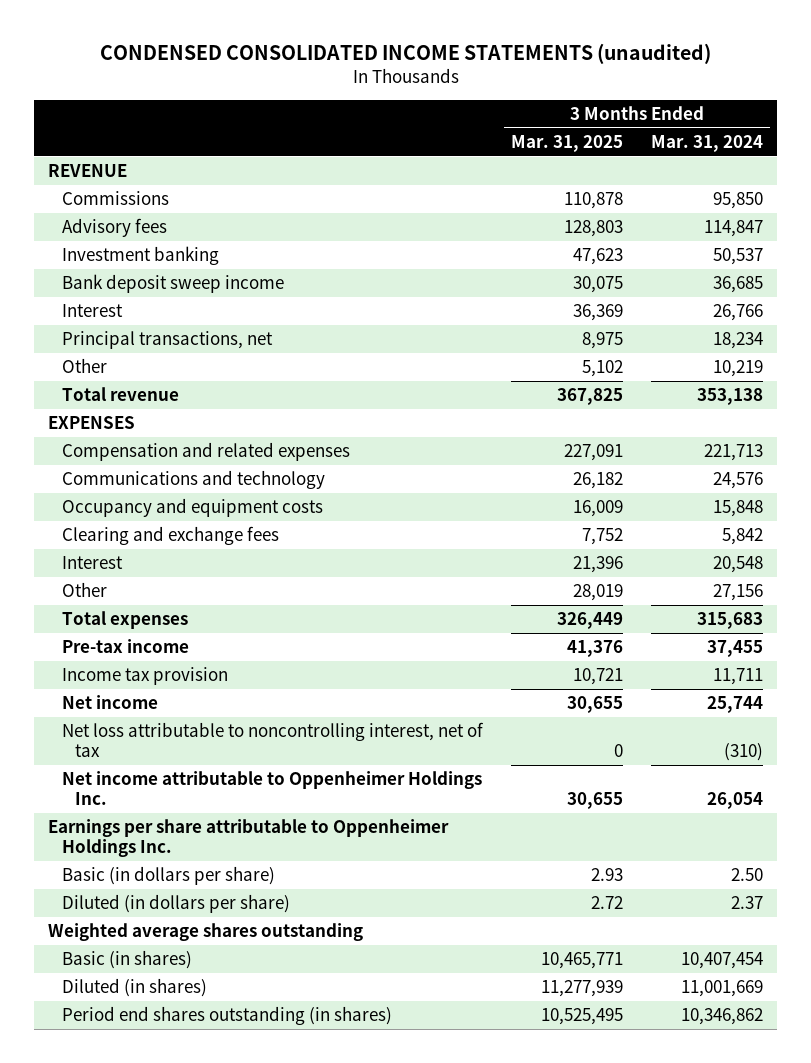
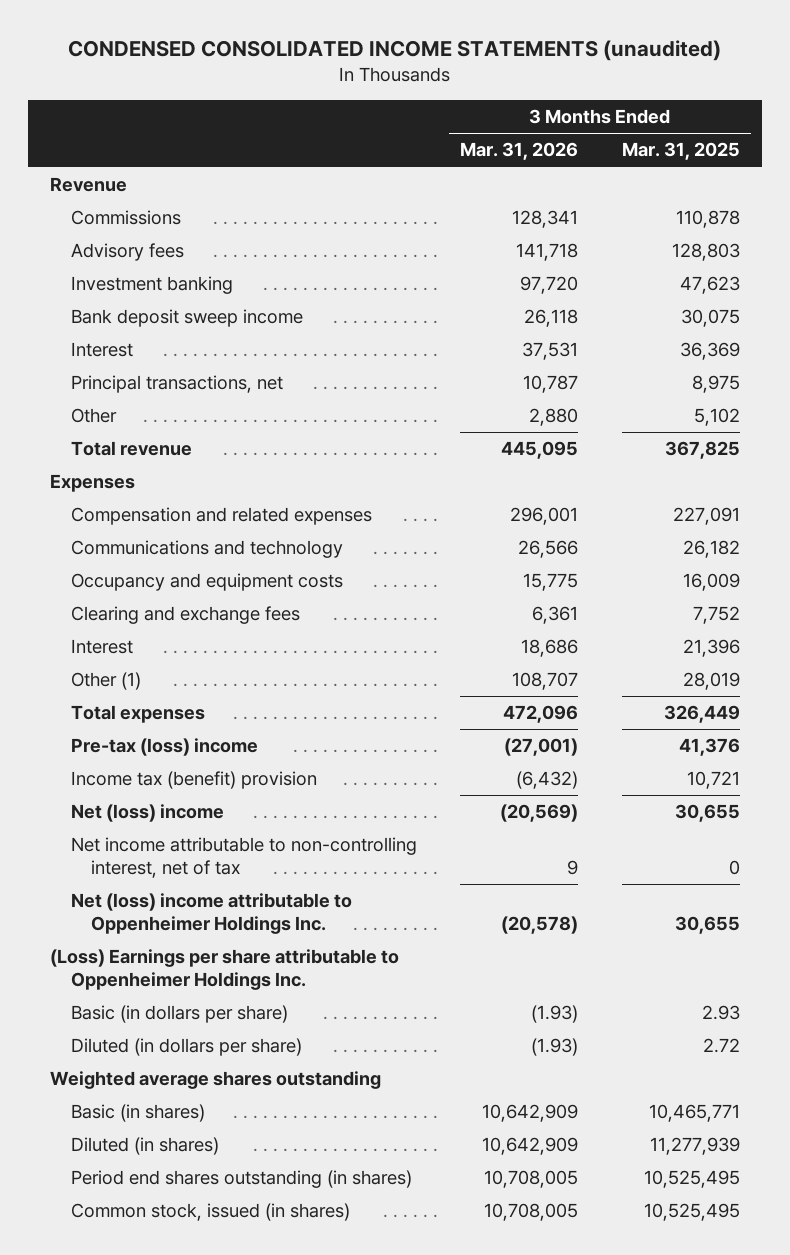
- | 3 Months Ended Mar. 31, 2025 | 3 Months Ended Mar. 31, 2024
+ | 3 Months Ended Mar. 31, 2026 | 3 Months Ended Mar. 31, 2025
- REVENUE
+ Revenue
- EXPENSES
+ Expenses
- Other | 28,019 | 27,156
+ Other (1) | 108,707 | 28,019
- Pre-tax income | 41,376 | 37,455
- Income tax provision | 10,721 | 11,711
- Net income | 30,655 | 25,744
- Net loss attributable to noncontrolling interest, net of tax | 0 | (310)
- Net income attributable to Oppenheimer Holdings Inc. | 30,655 | 26,054
- Earnings per share attributable to Oppenheimer Holdings Inc.
+ Pre-tax (loss) income | (27,001) | 41,376
+ Income tax (benefit) provision | (6,432) | 10,721
+ Net (loss) income | (20,569) | 30,655
+ Net income attributable to non-controlling interest, net of tax | 9 | 0
+ Net (loss) income attributable to Oppenheimer Holdings Inc. | (20,578) | 30,655
+ (Loss) Earnings per share attributable to Oppenheimer Holdings Inc.
+ Common stock, issued (in shares) | 10,708,005 | 10,525,495

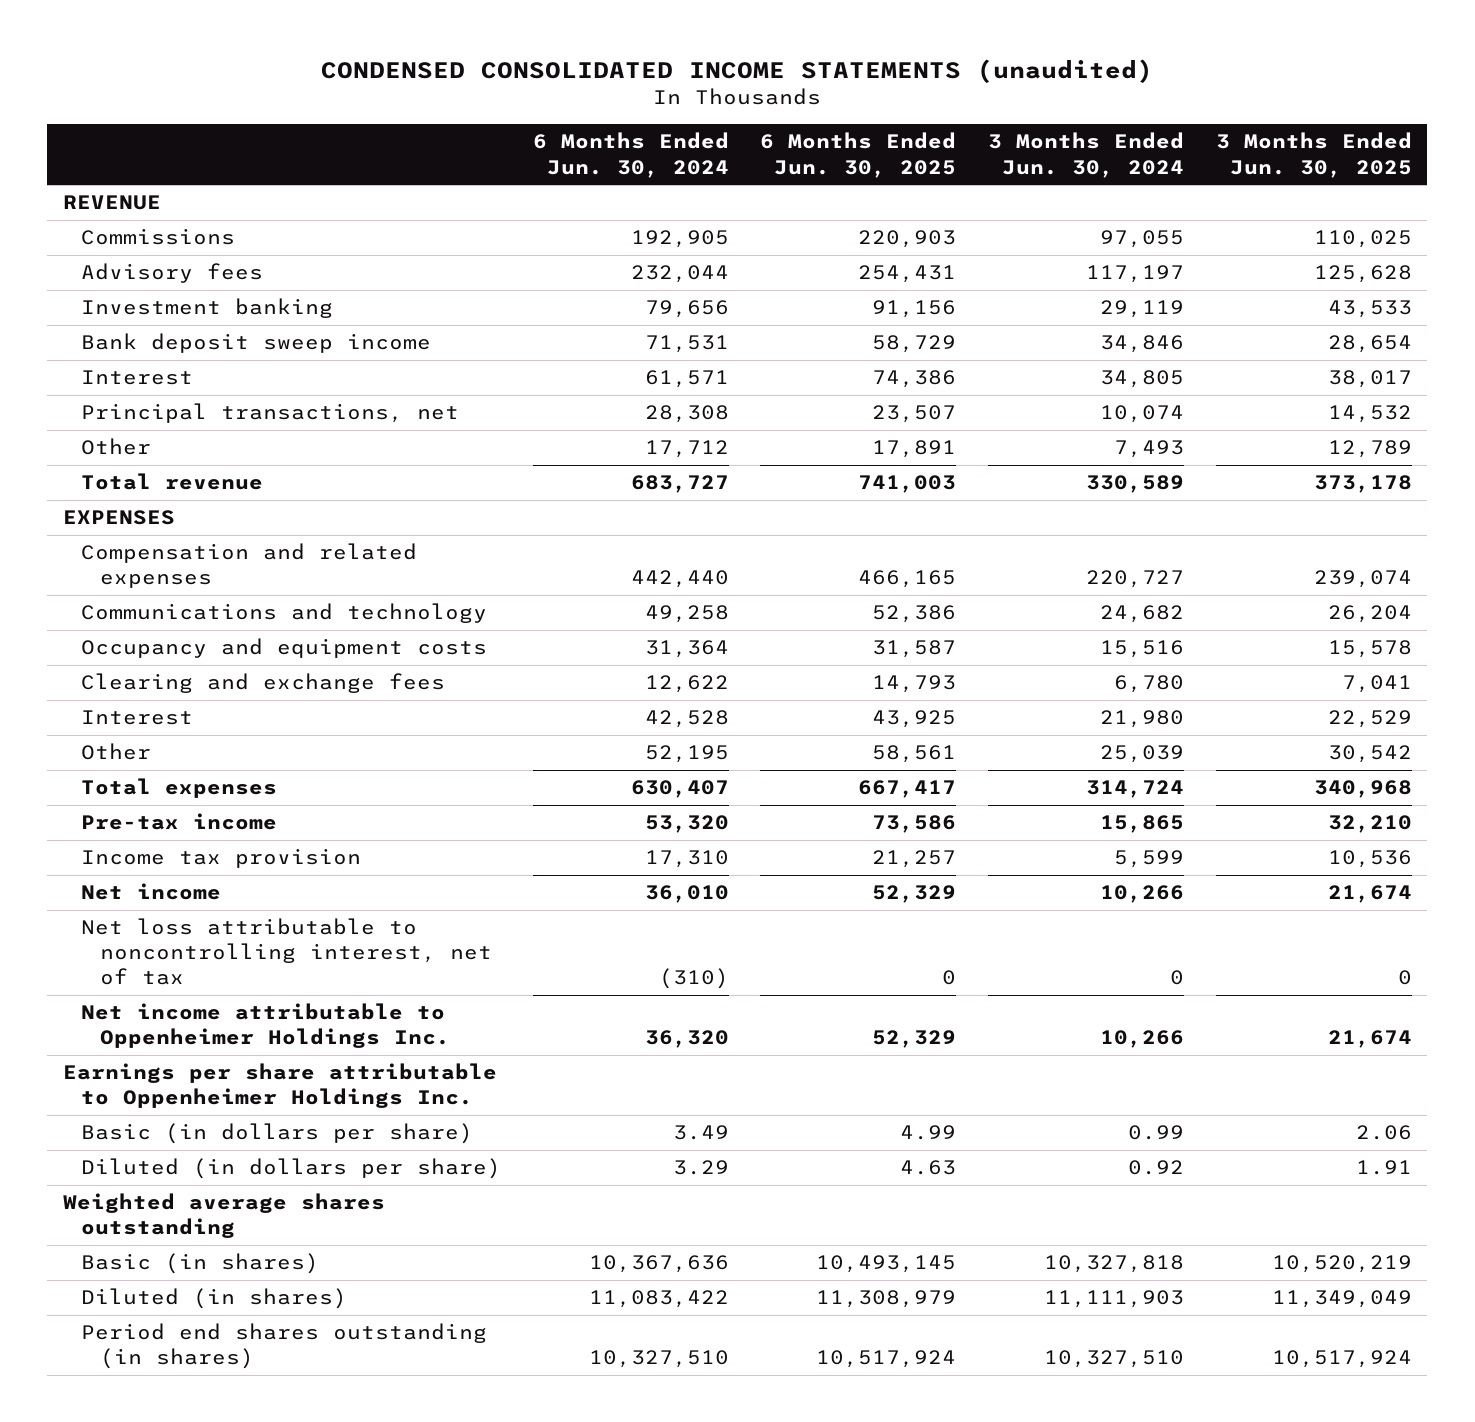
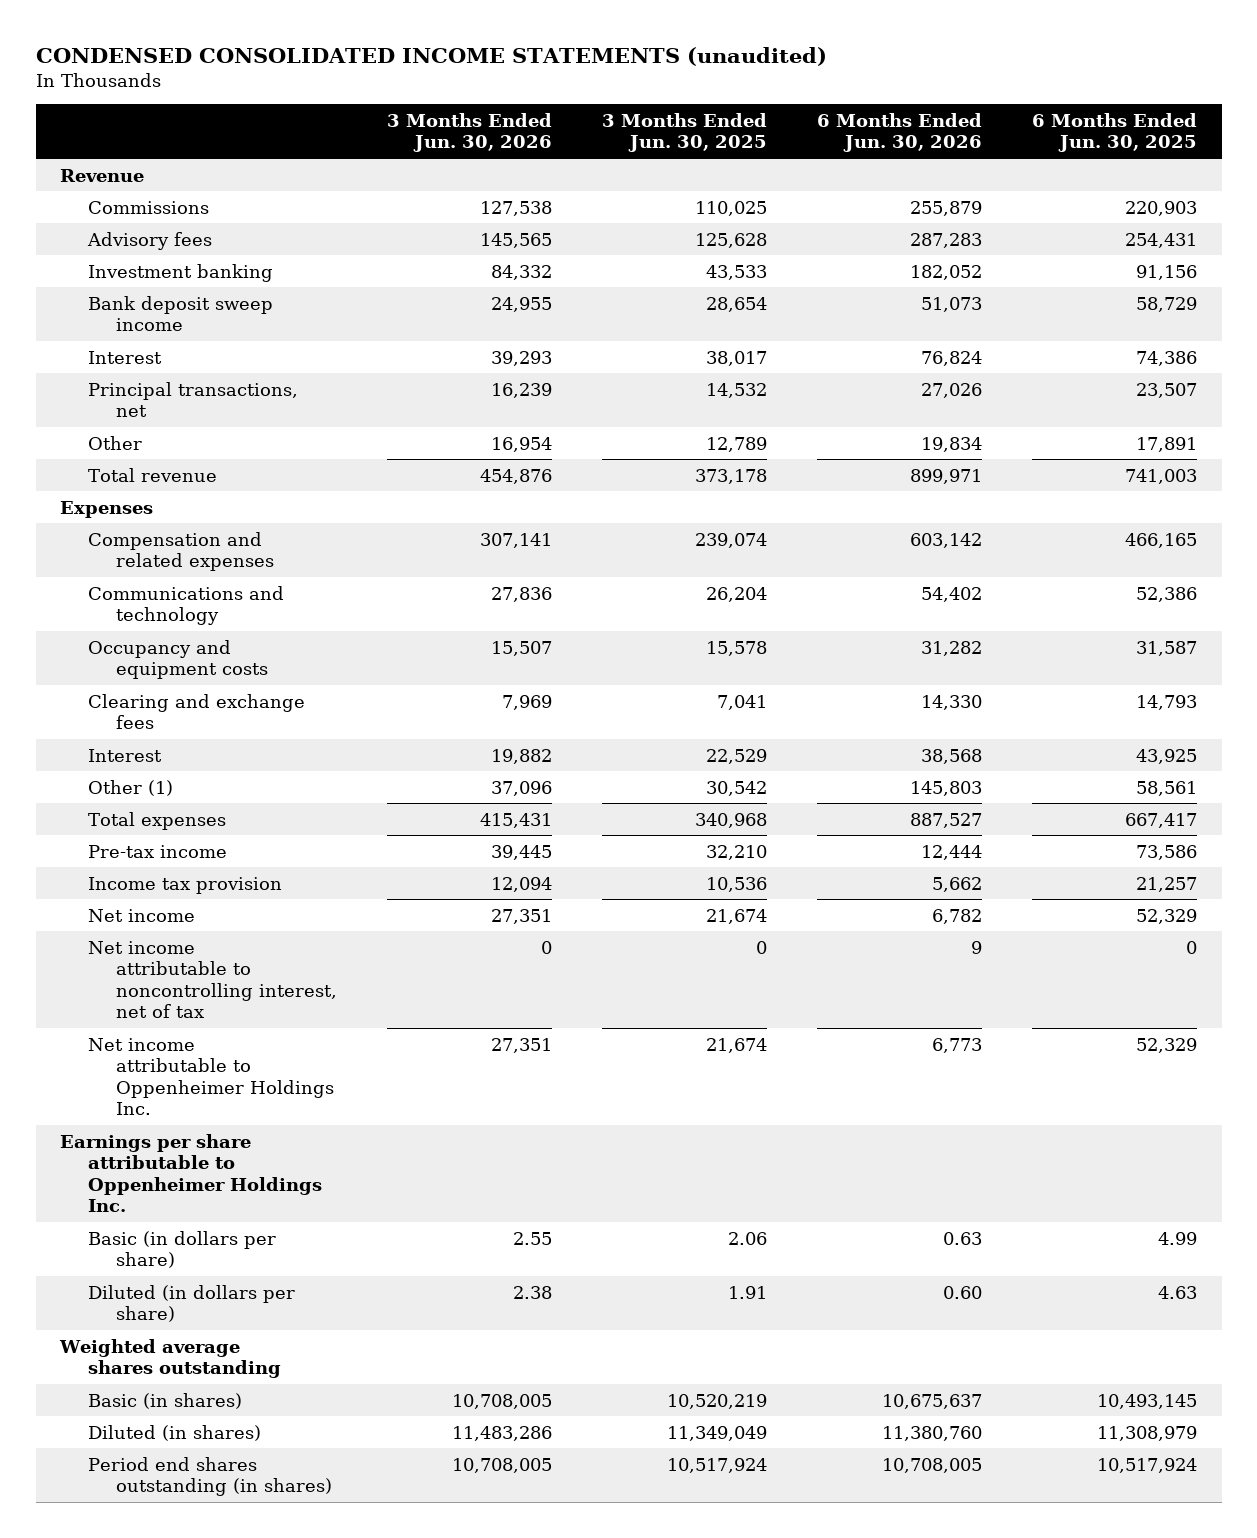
- | 6 Months Ended Jun. 30, 2024 | 6 Months Ended Jun. 30, 2025 | 3 Months Ended Jun. 30, 2024 | 3 Months Ended Jun. 30, 2025
+ | 3 Months Ended Jun. 30, 2026 | 3 Months Ended Jun. 30, 2025 | 6 Months Ended Jun. 30, 2026 | 6 Months Ended Jun. 30, 2025
- REVENUE
+ Revenue
- EXPENSES
+ Expenses
- Other | 52,195 | 58,561 | 25,039 | 30,542
+ Other (1) | 37,096 | 30,542 | 145,803 | 58,561
- Net loss attributable to noncontrolling interest, net of tax | (310) | 0 | 0 | 0
+ Net income attributable to noncontrolling interest, net of tax | 0 | 0 | 9 | 0

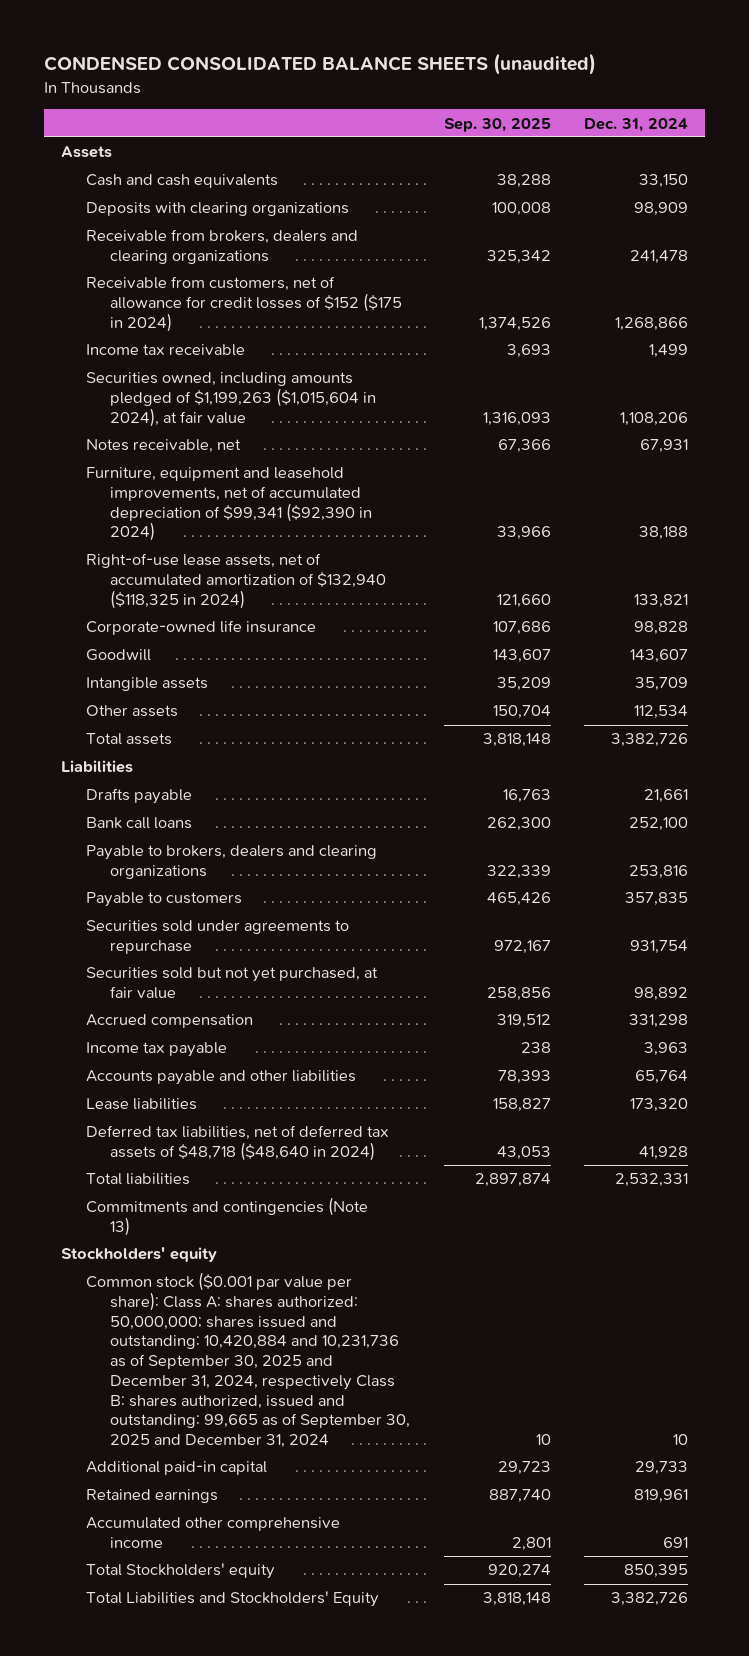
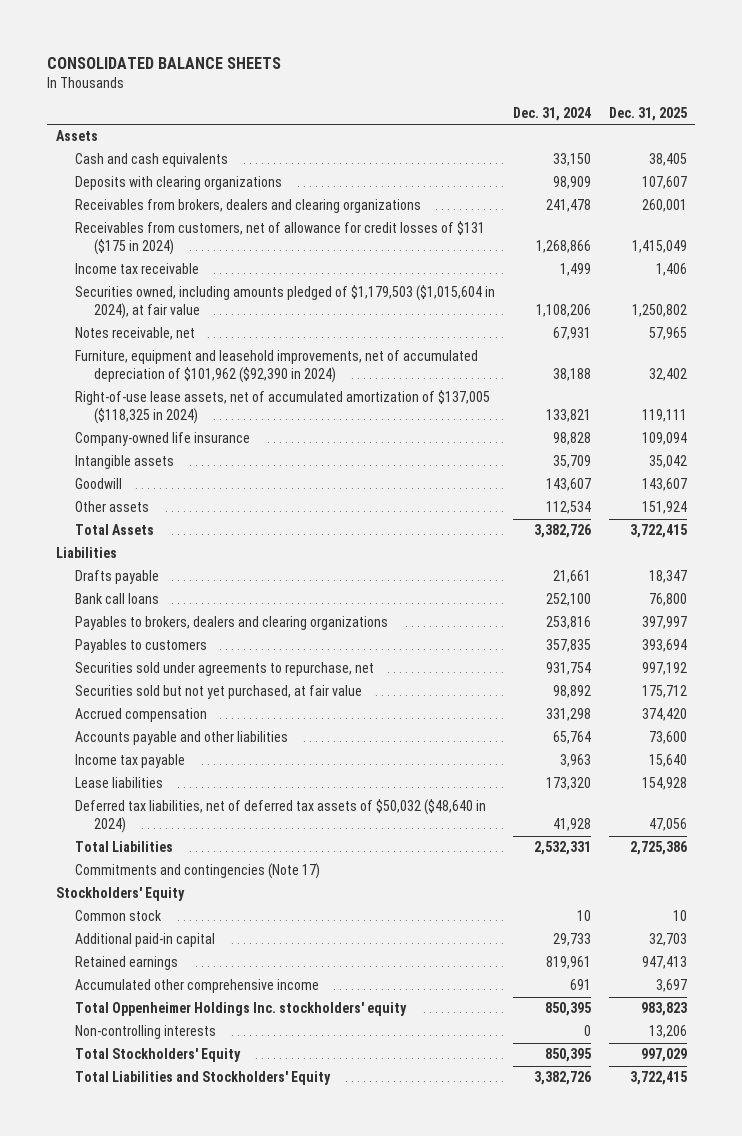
- CONDENSED CONSOLIDATED BALANCE SHEETS (unaudited)
+ CONSOLIDATED BALANCE SHEETS
- | Sep. 30, 2025 | Dec. 31, 2024
+ | Dec. 31, 2024 | Dec. 31, 2025
- Receivable from brokers, dealers and clearing organizations | 325,342 | 241,478
- Receivable from customers, net of allowance for credit losses of $152 ($175 in 2024) | 1,374,526 | 1,268,866
+ Receivables from brokers, dealers and clearing organizations | 241,478 | 260,001
+ Receivables from customers, net of allowance for credit losses of $131 ($175 in 2024) | 1,268,866 | 1,415,049
- Securities owned, including amounts pledged of $1,199,263 ($1,015,604 in 2024), at fair value | 1,316,093 | 1,108,206
+ Securities owned, including amounts pledged of $1,179,503 ($1,015,604 in 2024), at fair value | 1,108,206 | 1,250,802
- Furniture, equipment and leasehold improvements, net of accumulated depreciation of $99,341 ($92,390 in 2024) | 33,966 | 38,188
- Right-of-use lease assets, net of accumulated amortization of $132,940 ($118,325 in 2024) | 121,660 | 133,821
- Corporate-owned life insurance | 107,686 | 98,828
+ Furniture, equipment and leasehold improvements, net of accumulated depreciation of $101,962 ($92,390 in 2024) | 38,188 | 32,402
+ Right-of-use lease assets, net of accumulated amortization of $137,005 ($118,325 in 2024) | 133,821 | 119,111
+ Company-owned life insurance | 98,828 | 109,094
moved down: Goodwill | 143,607 | 143,607
- Total assets | 3,818,148 | 3,382,726
+ Total Assets | 3,382,726 | 3,722,415
- Payable to brokers, dealers and clearing organizations | 322,339 | 253,816
- Payable to customers | 465,426 | 357,835
- Securities sold under agreements to repurchase | 972,167 | 931,754
+ Payables to brokers, dealers and clearing organizations | 253,816 | 397,997
+ Payables to customers | 357,835 | 393,694
+ Securities sold under agreements to repurchase, net | 931,754 | 997,192
moved down: Income tax payable | 3,963 | 15,640
- Deferred tax liabilities, net of deferred tax assets of $48,718 ($48,640 in 2024) | 43,053 | 41,928
- Total liabilities | 2,897,874 | 2,532,331
- Commitments and contingencies (Note 13)
- Stockholders' equity
- Common stock ($0.001 par value per share): Class A: shares authorized: 50,000,000; shares issued and outstanding: 10,420,884 and 10,231,736 as of September 30, 2025 and December 31, 2024, respectively Class B: shares authorized, issued and outstanding: 99,665 as of September 30, 2025 and December 31, 2024 | 10 | 10
+ Deferred tax liabilities, net of deferred tax assets of $50,032 ($48,640 in 2024) | 41,928 | 47,056
+ Total Liabilities | 2,532,331 | 2,725,386
+ Commitments and contingencies (Note 17)
+ Stockholders' Equity
+ Common stock | 10 | 10
- Total Stockholders' equity | 920,274 | 850,395
+ Total Oppenheimer Holdings Inc. stockholders' equity | 850,395 | 983,823
+ Non-controlling interests | 0 | 13,206
+ Total Stockholders' Equity | 850,395 | 997,029

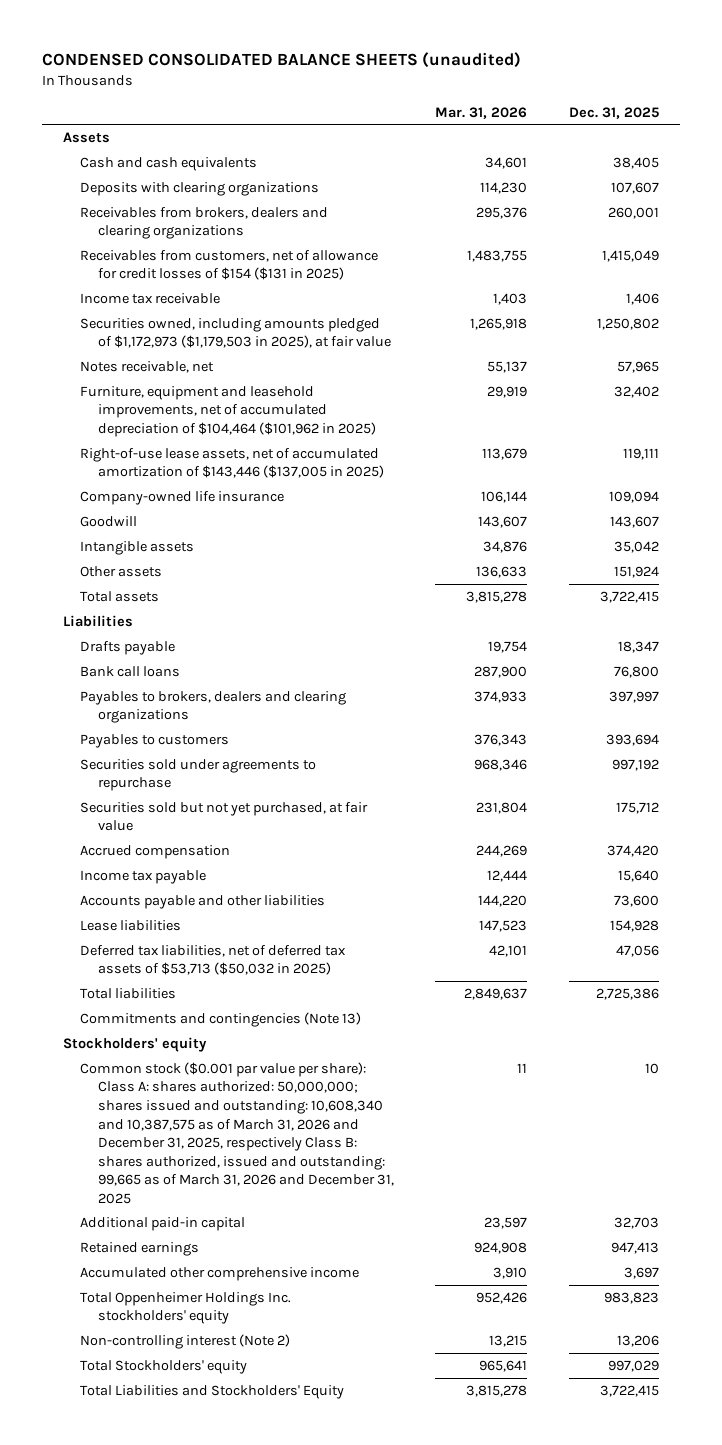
- CONSOLIDATED BALANCE SHEETS
+ CONDENSED CONSOLIDATED BALANCE SHEETS (unaudited)
- | Dec. 31, 2024 | Dec. 31, 2025
+ | Mar. 31, 2026 | Dec. 31, 2025
- Receivables from customers, net of allowance for credit losses of $131 ($175 in 2024) | 1,268,866 | 1,415,049
+ Receivables from customers, net of allowance for credit losses of $154 ($131 in 2025) | 1,483,755 | 1,415,049
- Securities owned, including amounts pledged of $1,179,503 ($1,015,604 in 2024), at fair value | 1,108,206 | 1,250,802
+ Securities owned, including amounts pledged of $1,172,973 ($1,179,503 in 2025), at fair value | 1,265,918 | 1,250,802
- Furniture, equipment and leasehold improvements, net of accumulated depreciation of $101,962 ($92,390 in 2024) | 38,188 | 32,402
- Right-of-use lease assets, net of accumulated amortization of $137,005 ($118,325 in 2024) | 133,821 | 119,111
+ Furniture, equipment and leasehold improvements, net of accumulated depreciation of $104,464 ($101,962 in 2025) | 29,919 | 32,402
+ Right-of-use lease assets, net of accumulated amortization of $143,446 ($137,005 in 2025) | 113,679 | 119,111
moved down: Intangible assets | 34,876 | 35,042
- Total Assets | 3,382,726 | 3,722,415
+ Total assets | 3,815,278 | 3,722,415
- Securities sold under agreements to repurchase, net | 931,754 | 997,192
+ Securities sold under agreements to repurchase | 968,346 | 997,192
moved down: Accounts payable and other liabilities | 144,220 | 73,600
- Deferred tax liabilities, net of deferred tax assets of $50,032 ($48,640 in 2024) | 41,928 | 47,056
- Total Liabilities | 2,532,331 | 2,725,386
- Commitments and contingencies (Note 17)
- Stockholders' Equity
- Common stock | 10 | 10
+ Deferred tax liabilities, net of deferred tax assets of $53,713 ($50,032 in 2025) | 42,101 | 47,056
+ Total liabilities | 2,849,637 | 2,725,386
+ Commitments and contingencies (Note 13)
+ Stockholders' equity
+ Common stock ($0.001 par value per share): Class A: shares authorized: 50,000,000; shares issued and outstanding: 10,608,340 and 10,387,575 as of March 31, 2026 and December 31, 2025, respectively Class B: shares authorized, issued and outstanding: 99,665 as of March 31, 2026 and December 31, 2025 | 11 | 10
- Non-controlling interests | 0 | 13,206
- Total Stockholders' Equity | 850,395 | 997,029
+ Non-controlling interest (Note 2) | 13,215 | 13,206
+ Total Stockholders' equity | 965,641 | 997,029

